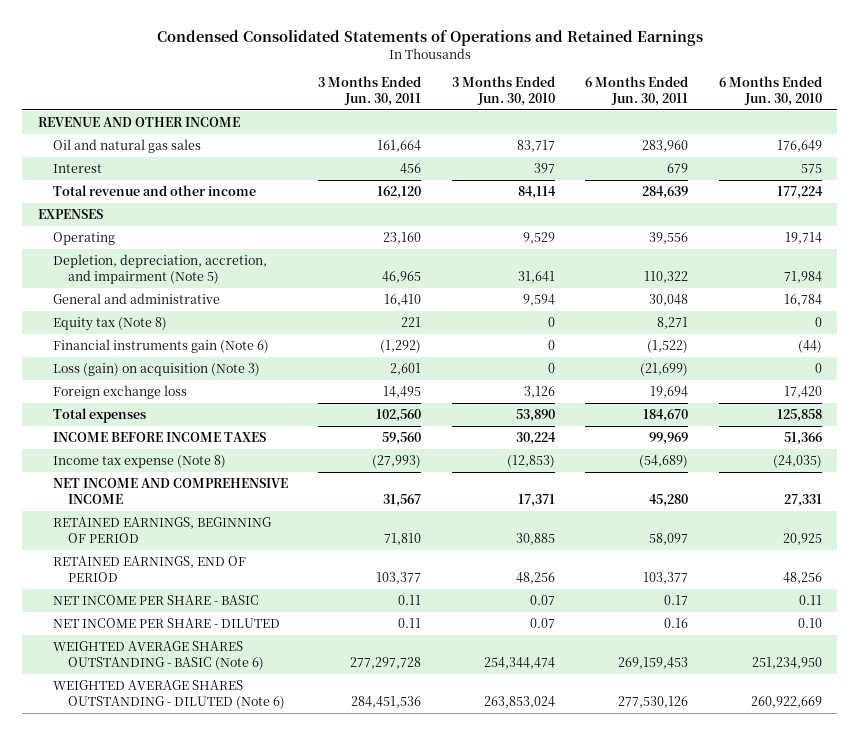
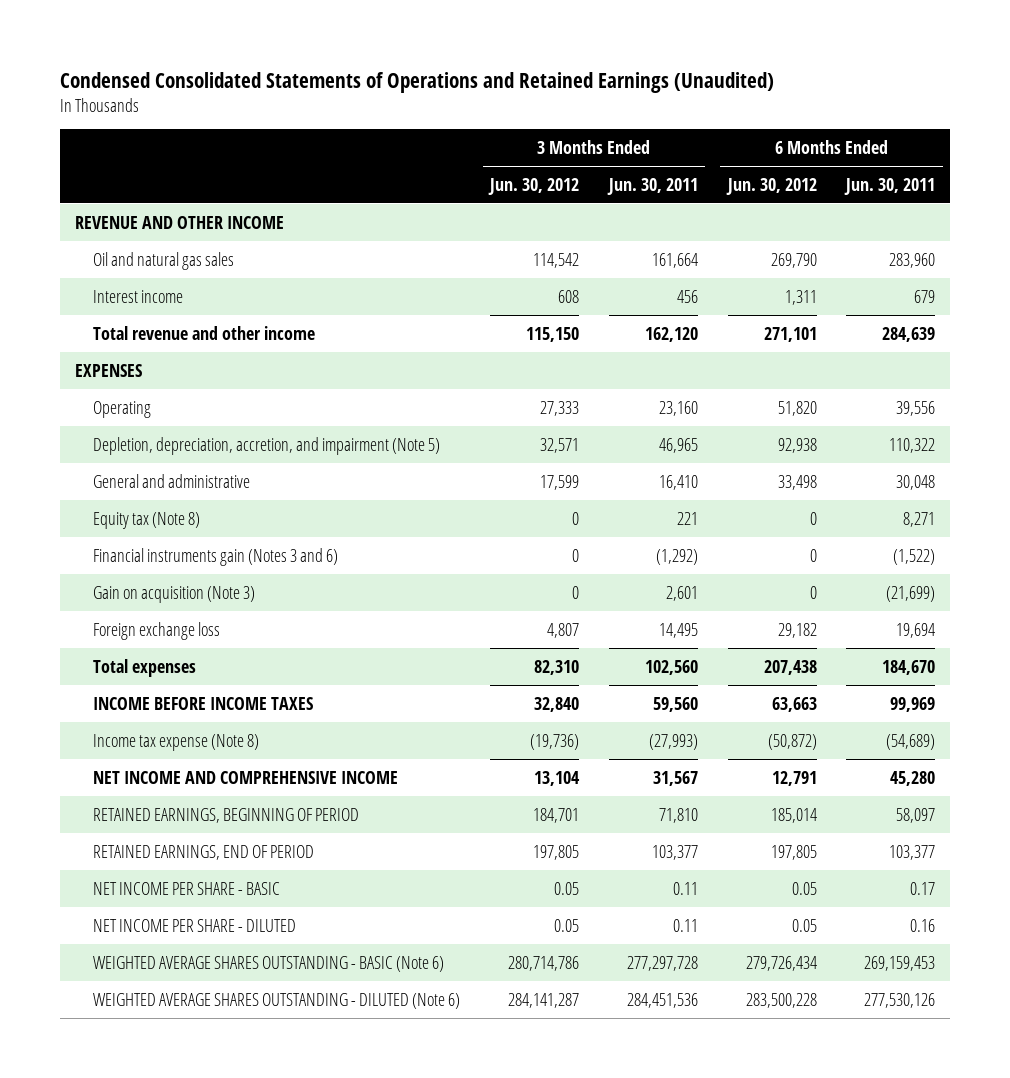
- Condensed Consolidated Statements of Operations and Retained Earnings
+ Condensed Consolidated Statements of Operations and Retained Earnings (Unaudited)
- | 3 Months Ended Jun. 30, 2011 | 3 Months Ended Jun. 30, 2010 | 6 Months Ended Jun. 30, 2011 | 6 Months Ended Jun. 30, 2010
+ | 3 Months Ended Jun. 30, 2012 | 3 Months Ended Jun. 30, 2011 | 6 Months Ended Jun. 30, 2012 | 6 Months Ended Jun. 30, 2011
- Interest | 456 | 397 | 679 | 575
+ Interest income | 608 | 456 | 1,311 | 679
- Financial instruments gain (Note 6) | (1,292) | 0 | (1,522) | (44)
- Loss (gain) on acquisition (Note 3) | 2,601 | 0 | (21,699) | 0
+ Financial instruments gain (Notes 3 and 6) | 0 | (1,292) | 0 | (1,522)
+ Gain on acquisition (Note 3) | 0 | 2,601 | 0 | (21,699)

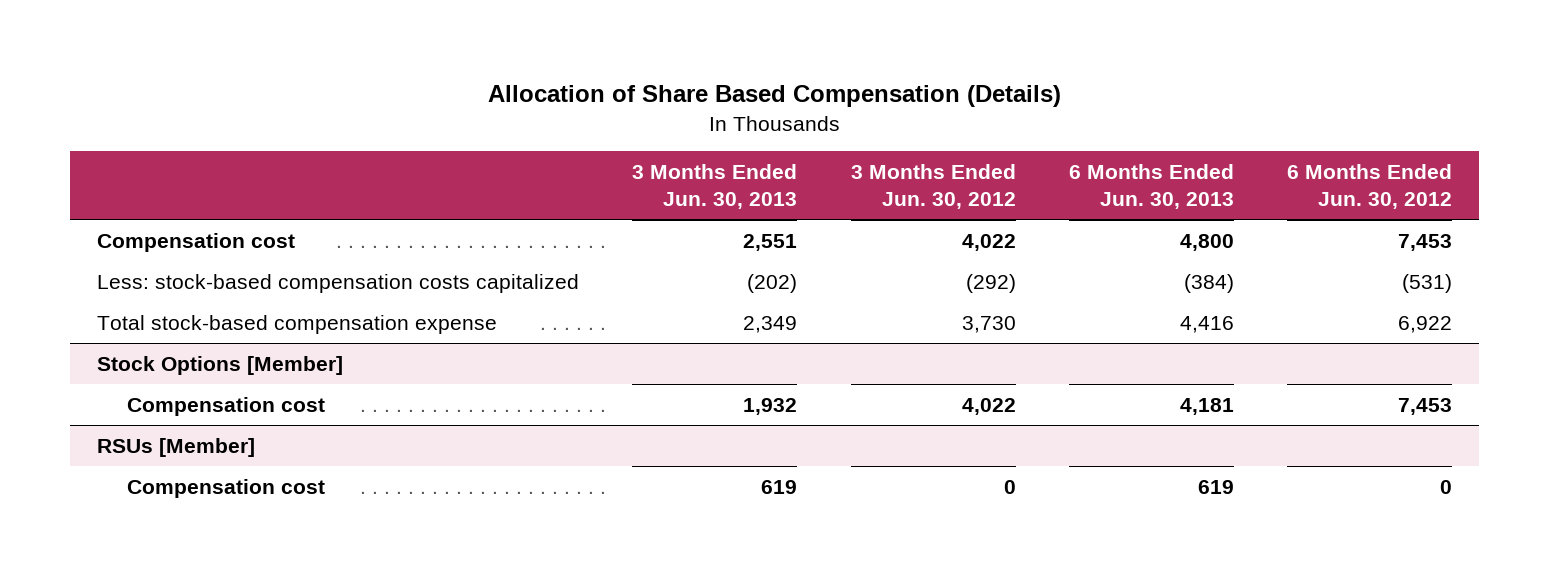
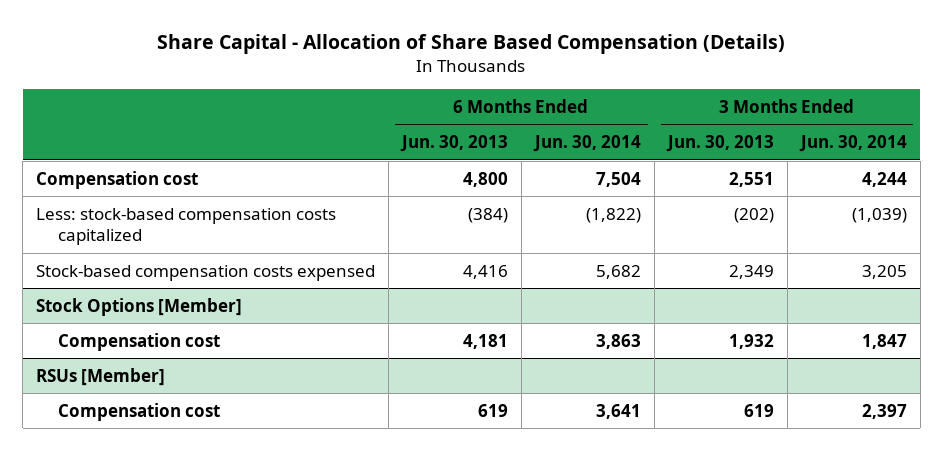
- Allocation of Share Based Compensation (Details)
+ Share Capital - Allocation of Share Based Compensation (Details)
- | 3 Months Ended Jun. 30, 2013 | 3 Months Ended Jun. 30, 2012 | 6 Months Ended Jun. 30, 2013 | 6 Months Ended Jun. 30, 2012
+ | 6 Months Ended Jun. 30, 2013 | 6 Months Ended Jun. 30, 2014 | 3 Months Ended Jun. 30, 2013 | 3 Months Ended Jun. 30, 2014
- Total stock-based compensation expense | 2,349 | 3,730 | 4,416 | 6,922
+ Stock-based compensation costs expensed | 4,416 | 5,682 | 2,349 | 3,205

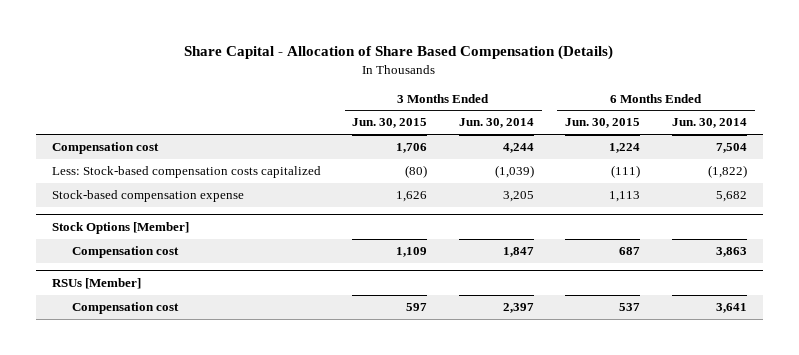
- | 6 Months Ended Jun. 30, 2013 | 6 Months Ended Jun. 30, 2014 | 3 Months Ended Jun. 30, 2013 | 3 Months Ended Jun. 30, 2014
+ | 3 Months Ended Jun. 30, 2015 | 3 Months Ended Jun. 30, 2014 | 6 Months Ended Jun. 30, 2015 | 6 Months Ended Jun. 30, 2014
- Less: stock-based compensation costs capitalized | (384) | (1,822) | (202) | (1,039)
- Stock-based compensation costs expensed | 4,416 | 5,682 | 2,349 | 3,205
+ Less: Stock-based compensation costs capitalized | (80) | (1,039) | (111) | (1,822)
+ Stock-based compensation expense | 1,626 | 3,205 | 1,113 | 5,682

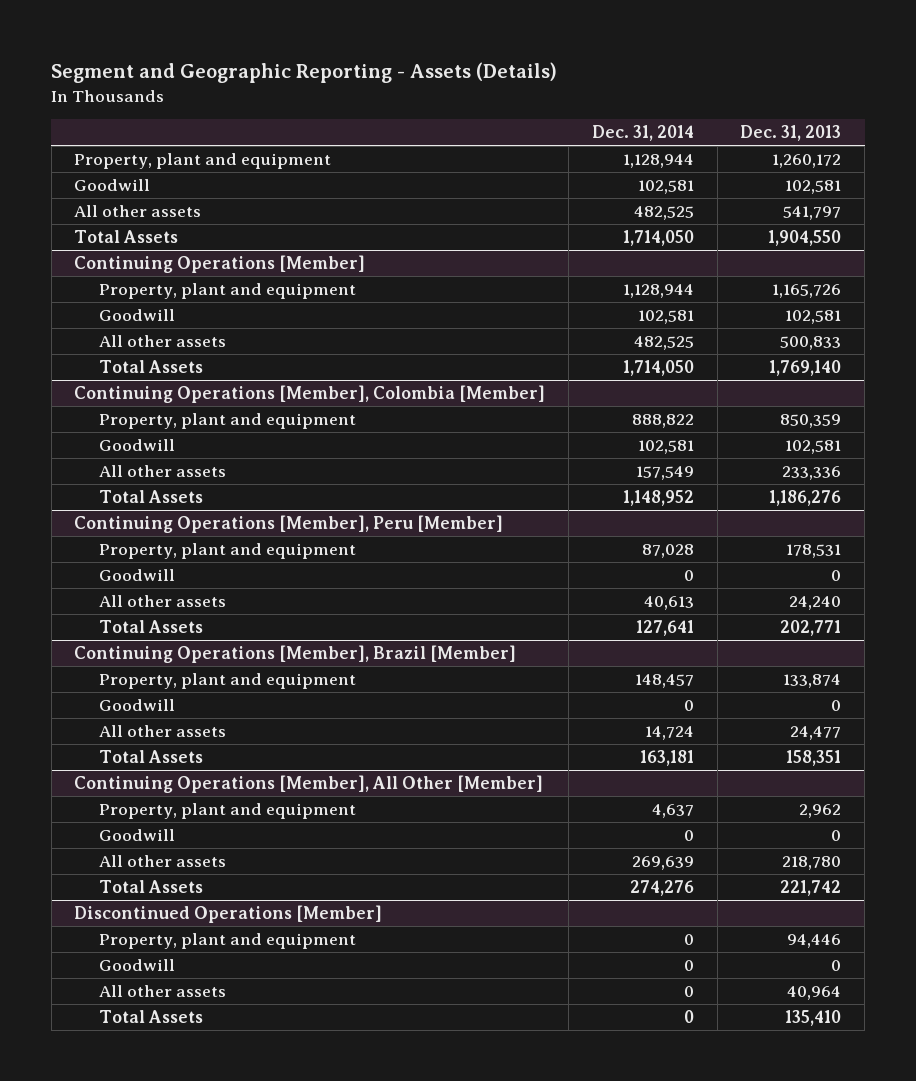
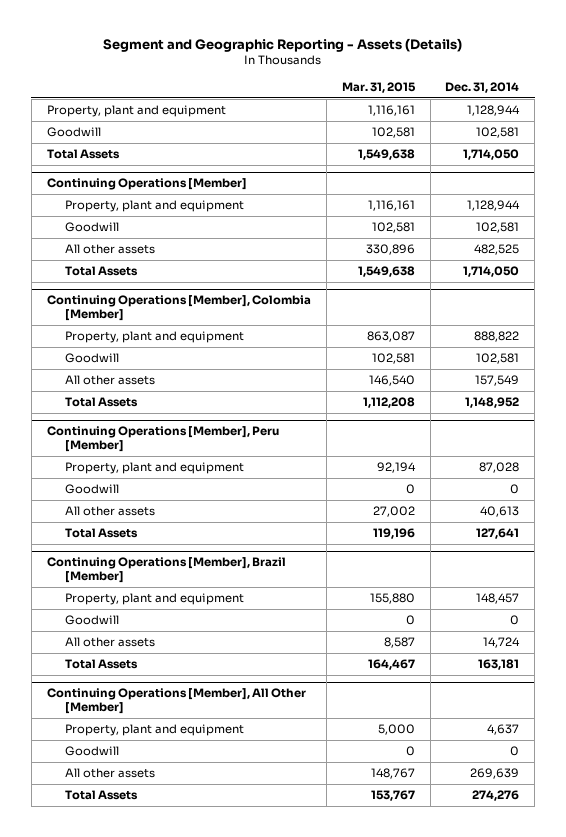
- | Dec. 31, 2014 | Dec. 31, 2013
+ | Mar. 31, 2015 | Dec. 31, 2014
- All other assets | 482,525 | 541,797
- Discontinued Operations [Member]
- Property, plant and equipment | 0 | 94,446
- Goodwill | 0 | 0
- All other assets | 0 | 40,964
- Total Assets | 0 | 135,410

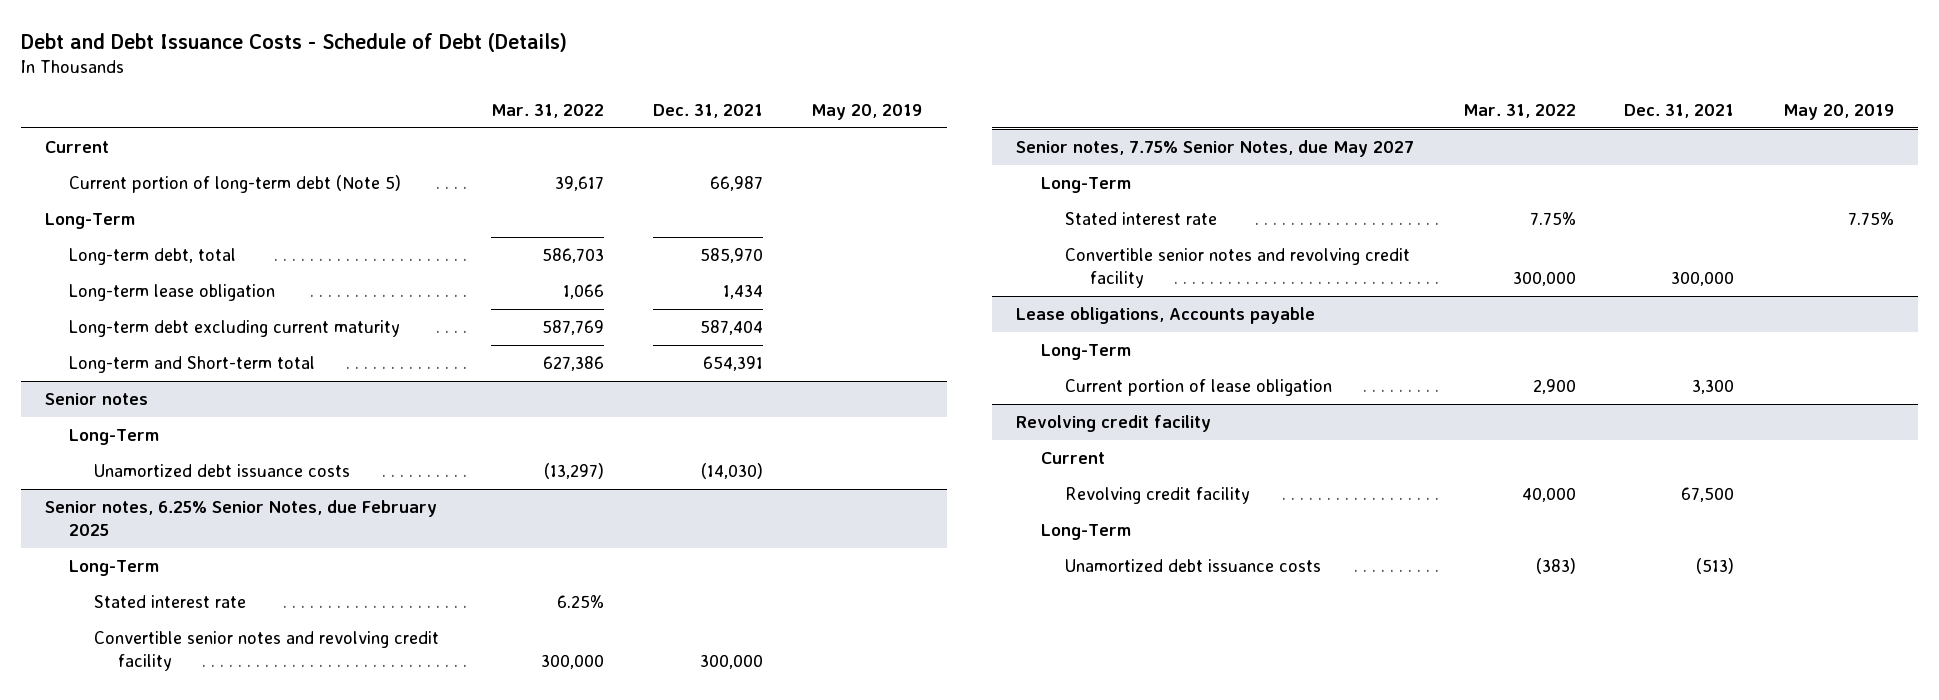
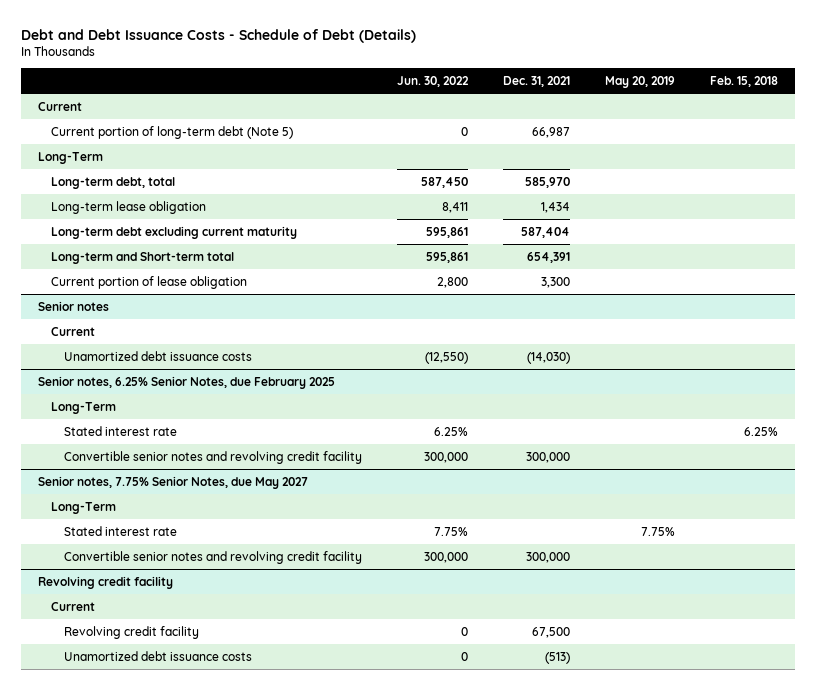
- | Mar. 31, 2022 | Dec. 31, 2021 | May 20, 2019
+ | Jun. 30, 2022 | Dec. 31, 2021 | May 20, 2019 | Feb. 15, 2018
+ Current portion of lease obligation | 2,800 | 3,300 | |
@ Senior notes
- Long-Term
+ Current
- Lease obligations, Accounts payable
- Long-Term
- Current portion of lease obligation | 2,900 | 3,300 |
@ Revolving credit facility
- Long-Term

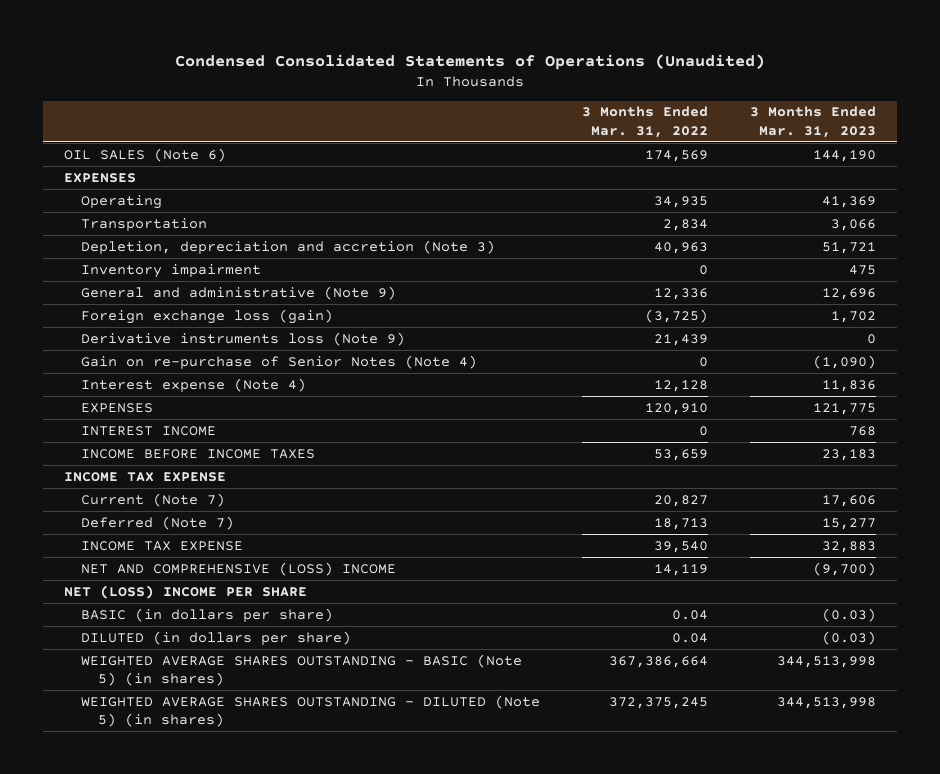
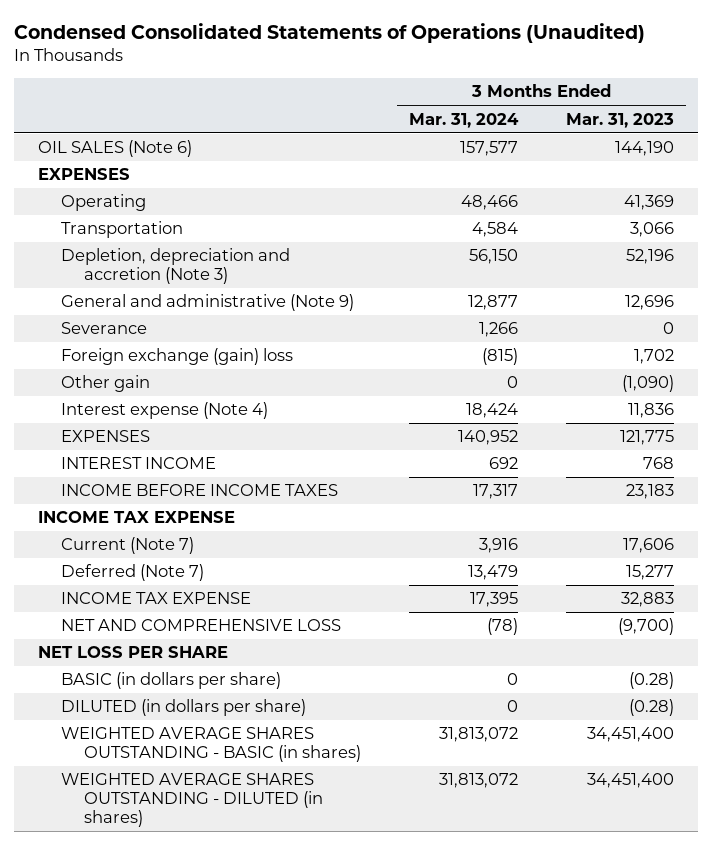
- | 3 Months Ended Mar. 31, 2022 | 3 Months Ended Mar. 31, 2023
+ | 3 Months Ended Mar. 31, 2024 | 3 Months Ended Mar. 31, 2023
- Depletion, depreciation and accretion (Note 3) | 40,963 | 51,721
- Inventory impairment | 0 | 475
+ Depletion, depreciation and accretion (Note 3) | 56,150 | 52,196
- Foreign exchange loss (gain) | (3,725) | 1,702
- Derivative instruments loss (Note 9) | 21,439 | 0
- Gain on re-purchase of Senior Notes (Note 4) | 0 | (1,090)
+ Severance | 1,266 | 0
+ Foreign exchange (gain) loss | (815) | 1,702
+ Other gain | 0 | (1,090)
- NET AND COMPREHENSIVE (LOSS) INCOME | 14,119 | (9,700)
- NET (LOSS) INCOME PER SHARE
- BASIC (in dollars per share) | 0.04 | (0.03)
- DILUTED (in dollars per share) | 0.04 | (0.03)
- WEIGHTED AVERAGE SHARES OUTSTANDING - BASIC (Note 5) (in shares) | 367,386,664 | 344,513,998
- WEIGHTED AVERAGE SHARES OUTSTANDING - DILUTED (Note 5) (in shares) | 372,375,245 | 344,513,998
+ NET AND COMPREHENSIVE LOSS | (78) | (9,700)
+ NET LOSS PER SHARE
+ BASIC (in dollars per share) | 0 | (0.28)
+ DILUTED (in dollars per share) | 0 | (0.28)
+ WEIGHTED AVERAGE SHARES OUTSTANDING - BASIC (in shares) | 31,813,072 | 34,451,400
+ WEIGHTED AVERAGE SHARES OUTSTANDING - DILUTED (in shares) | 31,813,072 | 34,451,400

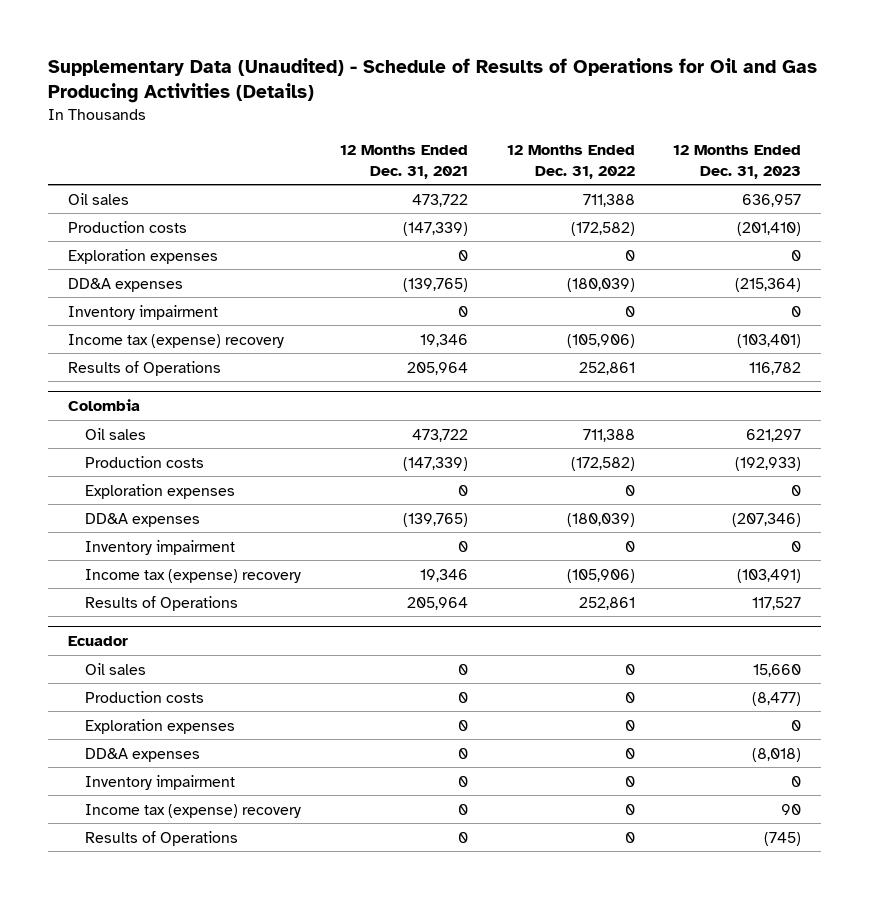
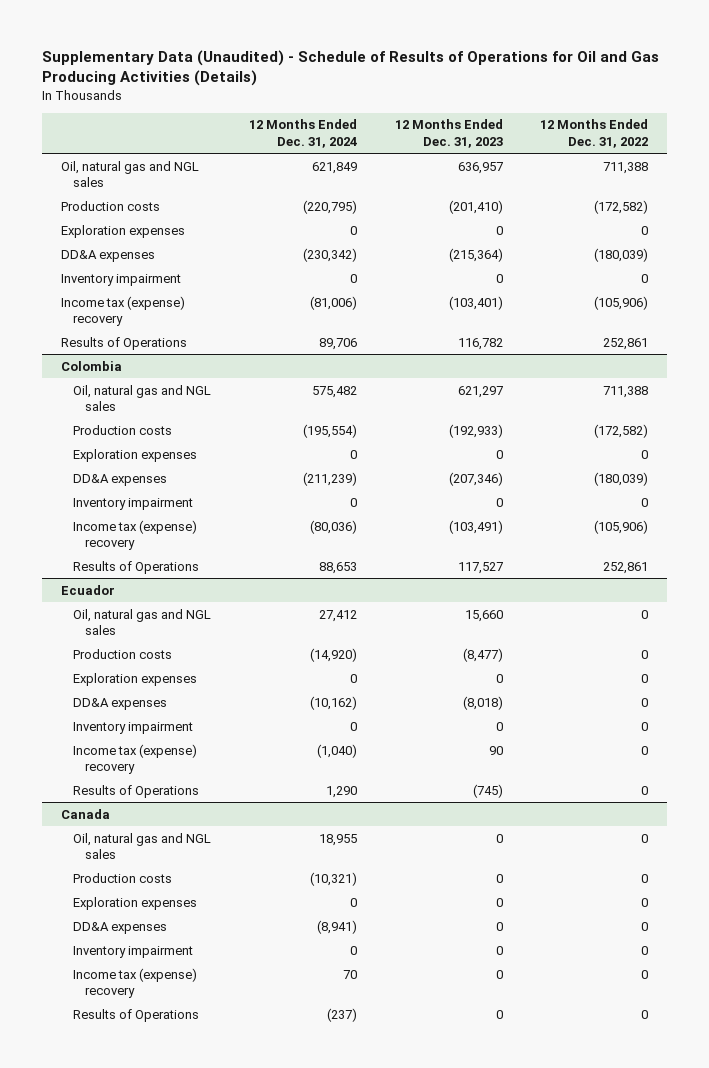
- | 12 Months Ended Dec. 31, 2021 | 12 Months Ended Dec. 31, 2022 | 12 Months Ended Dec. 31, 2023
+ | 12 Months Ended Dec. 31, 2024 | 12 Months Ended Dec. 31, 2023 | 12 Months Ended Dec. 31, 2022
- Oil sales | 473,722 | 711,388 | 636,957
+ Oil, natural gas and NGL sales | 621,849 | 636,957 | 711,388
@ Colombia
- Oil sales | 473,722 | 711,388 | 621,297
+ Oil, natural gas and NGL sales | 575,482 | 621,297 | 711,388
@ Ecuador
- Oil sales | 0 | 0 | 15,660
+ Oil, natural gas and NGL sales | 27,412 | 15,660 | 0
+ Canada
+ Oil, natural gas and NGL sales | 18,955 | 0 | 0
+ Production costs | (10,321) | 0 | 0
+ Exploration expenses | 0 | 0 | 0
+ DD&A expenses | (8,941) | 0 | 0
+ Inventory impairment | 0 | 0 | 0
+ Income tax (expense) recovery | 70 | 0 | 0
+ Results of Operations | (237) | 0 | 0

